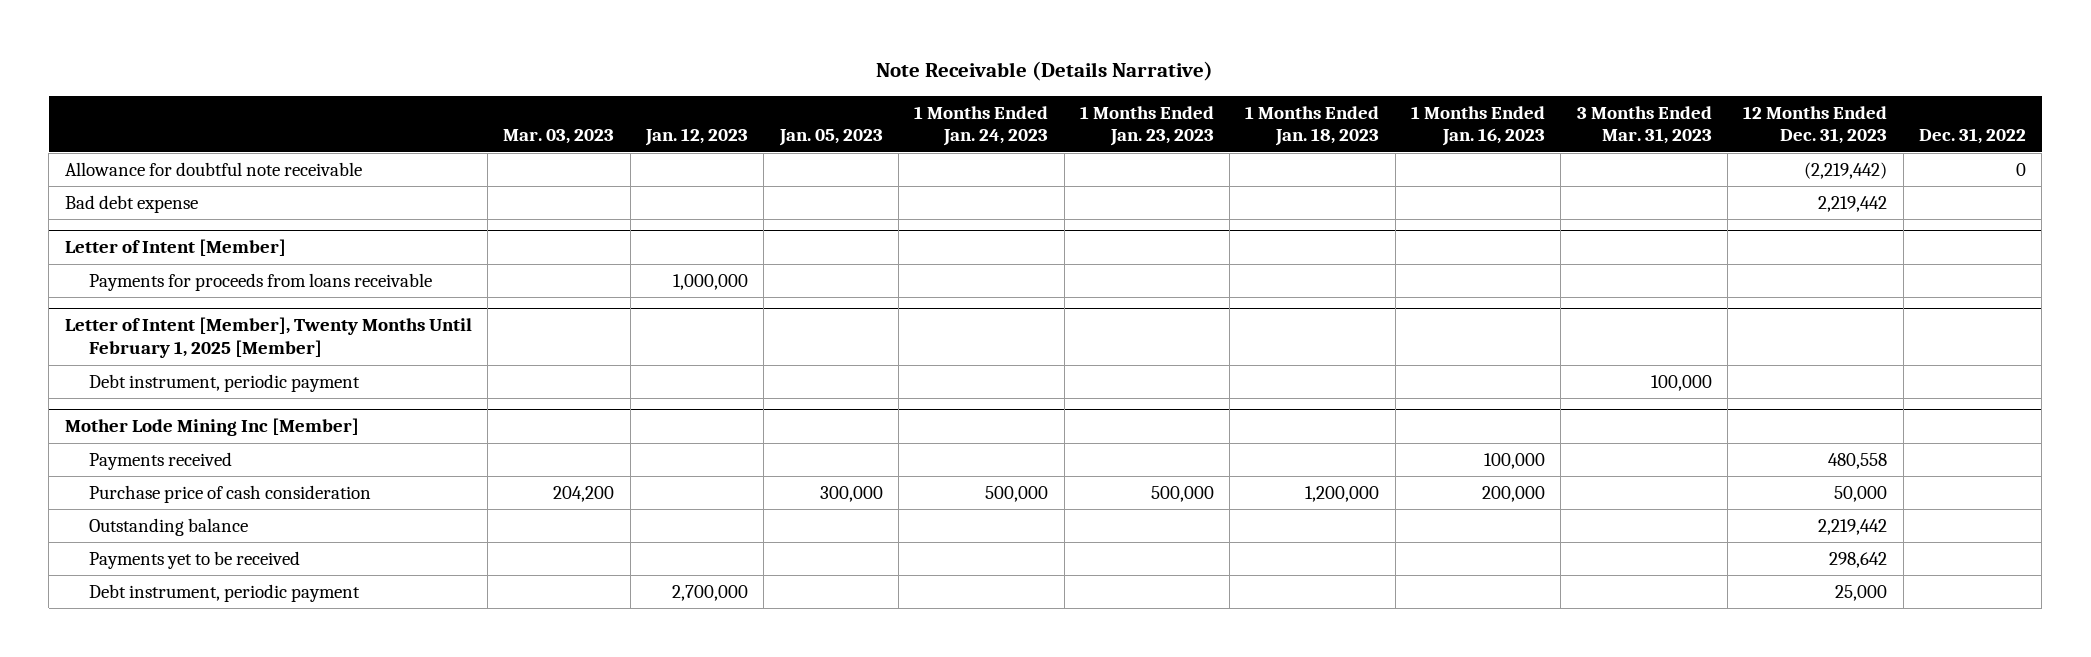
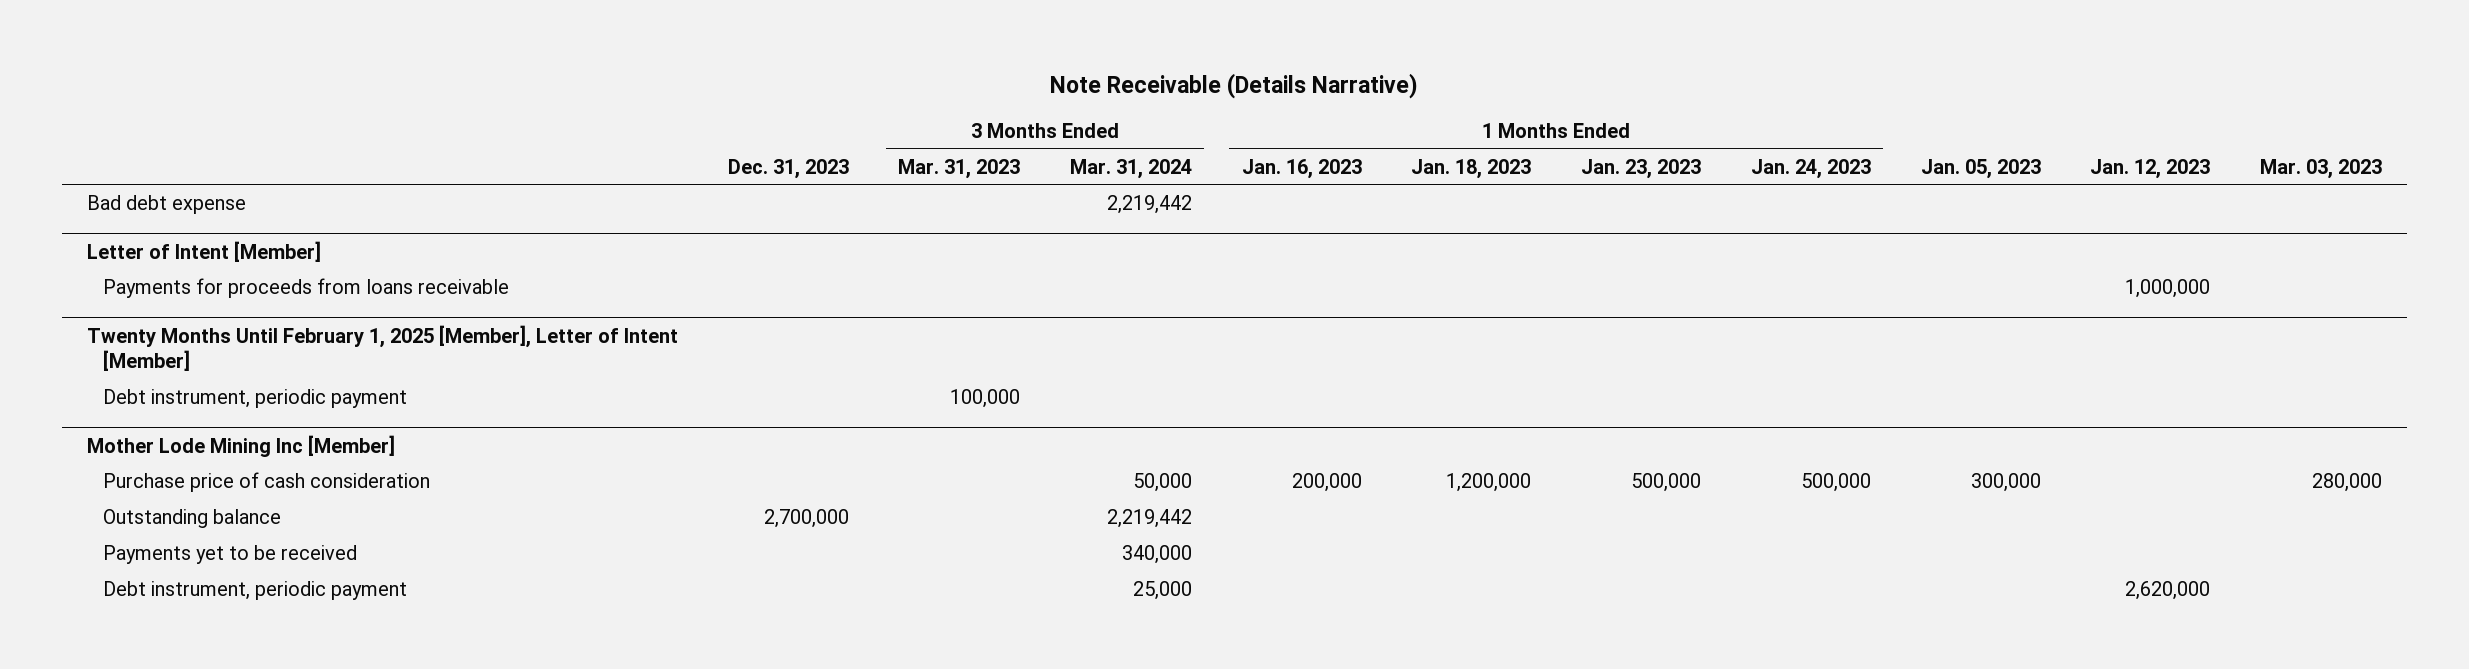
- | Mar. 03, 2023 | Jan. 12, 2023 | Jan. 05, 2023 | 1 Months Ended Jan. 24, 2023 | 1 Months Ended Jan. 23, 2023 | 1 Months Ended Jan. 18, 2023 | 1 Months Ended Jan. 16, 2023 | 3 Months Ended Mar. 31, 2023 | 12 Months Ended Dec. 31, 2023 | Dec. 31, 2022
+ | Dec. 31, 2023 | 3 Months Ended Mar. 31, 2023 | 3 Months Ended Mar. 31, 2024 | 1 Months Ended Jan. 16, 2023 | 1 Months Ended Jan. 18, 2023 | 1 Months Ended Jan. 23, 2023 | 1 Months Ended Jan. 24, 2023 | Jan. 05, 2023 | Jan. 12, 2023 | Mar. 03, 2023
- Allowance for doubtful note receivable | | | | | | | | | (2,219,442) | 0
- Letter of Intent [Member], Twenty Months Until February 1, 2025 [Member]
+ Twenty Months Until February 1, 2025 [Member], Letter of Intent [Member]
@ Mother Lode Mining Inc [Member]
- Payments received | | | | | | | 100,000 | | 480,558 |
- Purchase price of cash consideration | 204,200 | | 300,000 | 500,000 | 500,000 | 1,200,000 | 200,000 | | 50,000 |
+ Purchase price of cash consideration | | | 50,000 | 200,000 | 1,200,000 | 500,000 | 500,000 | 300,000 | | 280,000
- Debt instrument, periodic payment | | 2,700,000 | | | | | | | 25,000 |
+ Debt instrument, periodic payment | | | 25,000 | | | | | | 2,620,000 |

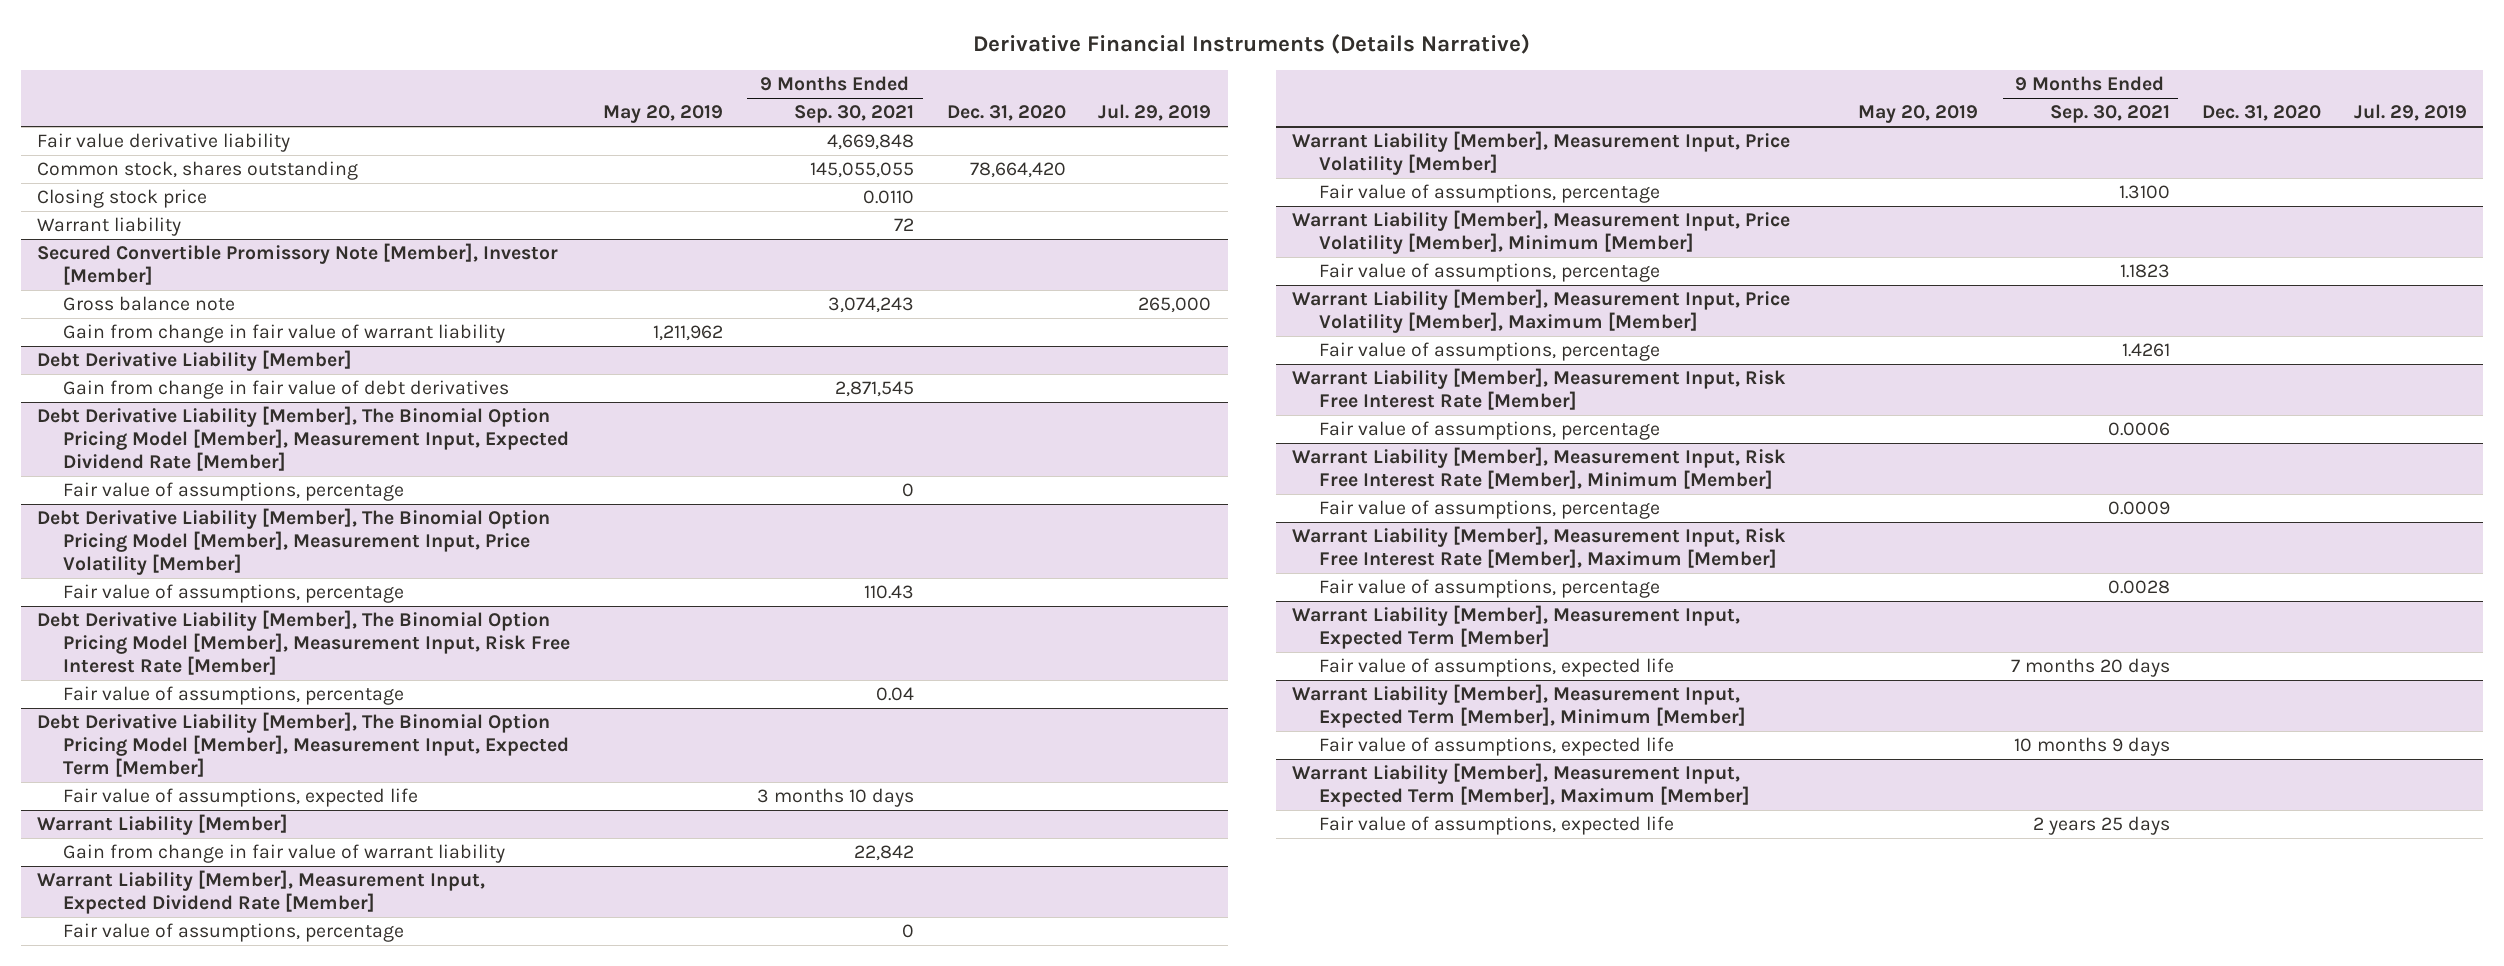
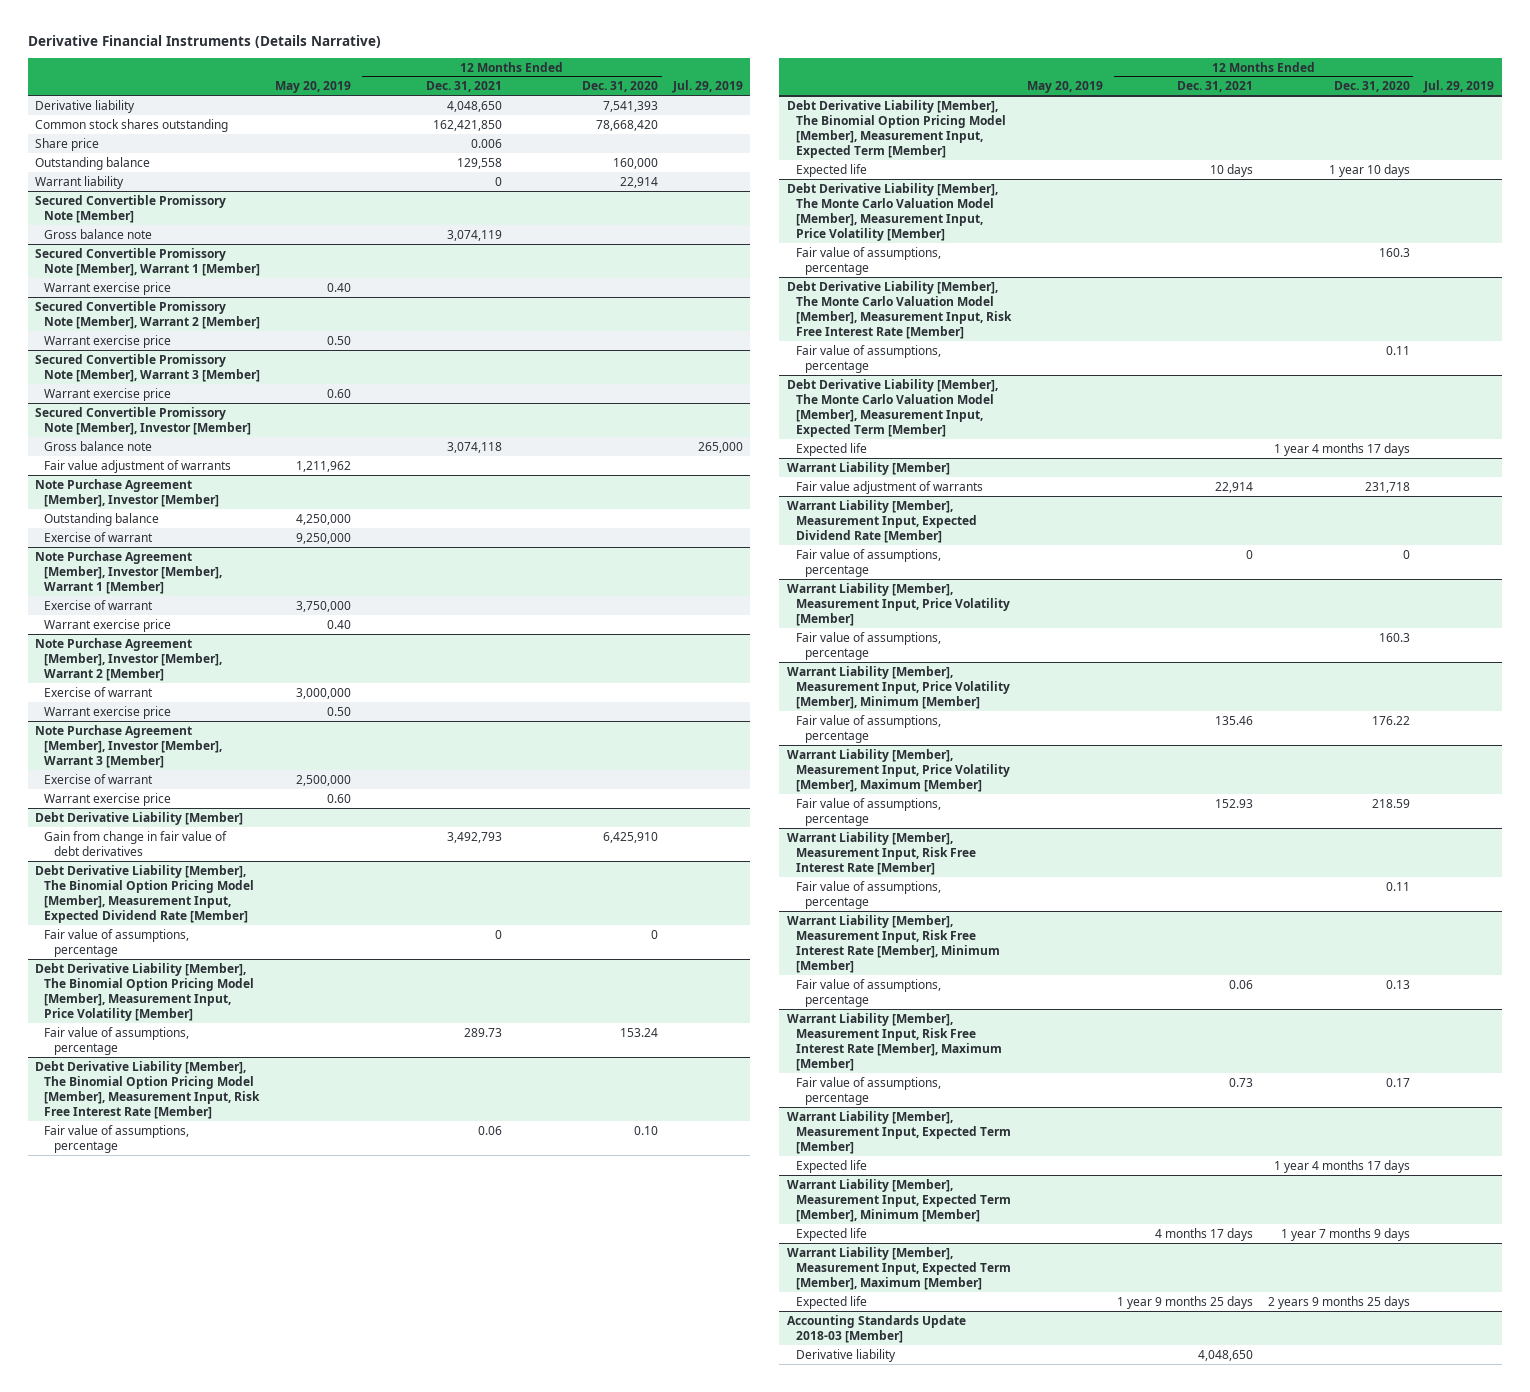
- | May 20, 2019 | 9 Months Ended Sep. 30, 2021 | Dec. 31, 2020 | Jul. 29, 2019
+ | May 20, 2019 | 12 Months Ended Dec. 31, 2021 | 12 Months Ended Dec. 31, 2020 | Jul. 29, 2019
- Fair value derivative liability | | 4,669,848 | |
- Common stock, shares outstanding | | 145,055,055 | 78,664,420 |
- Closing stock price | | 0.0110 | |
+ Derivative liability | | 4,048,650 | 7,541,393 |
+ Common stock shares outstanding | | 162,421,850 | 78,668,420 |
+ Share price | | 0.006 | |
+ Outstanding balance | | 129,558 | 160,000 |
+ Secured Convertible Promissory Note [Member]
+ Gross balance note | | 3,074,119 | |
+ Secured Convertible Promissory Note [Member], Warrant 1 [Member]
+ Warrant exercise price | 0.40 | | |
+ Secured Convertible Promissory Note [Member], Warrant 2 [Member]
+ Warrant exercise price | 0.50 | | |
+ Secured Convertible Promissory Note [Member], Warrant 3 [Member]
+ Warrant exercise price | 0.60 | | |
@ Secured Convertible Promissory Note [Member], Investor [Member]
- Gain from change in fair value of warrant liability | 1,211,962 | | |
+ Fair value adjustment of warrants | 1,211,962 | | |
+ Note Purchase Agreement [Member], Investor [Member]
+ Outstanding balance | 4,250,000 | | |
+ Exercise of warrant | 9,250,000 | | |
+ Note Purchase Agreement [Member], Investor [Member], Warrant 1 [Member]
+ Exercise of warrant | 3,750,000 | | |
+ Warrant exercise price | 0.40 | | |
+ Note Purchase Agreement [Member], Investor [Member], Warrant 2 [Member]
+ Exercise of warrant | 3,000,000 | | |
+ Warrant exercise price | 0.50 | | |
+ Note Purchase Agreement [Member], Investor [Member], Warrant 3 [Member]
+ Exercise of warrant | 2,500,000 | | |
+ Warrant exercise price | 0.60 | | |
@ Debt Derivative Liability [Member], The Binomial Option Pricing Model [Member], Measurement Input, Expected Term [Member]
- Fair value of assumptions, expected life | | 3 months 10 days | |
+ Expected life | | 10 days | 1 year 10 days |
+ Debt Derivative Liability [Member], The Monte Carlo Valuation Model [Member], Measurement Input, Price Volatility [Member]
+ Fair value of assumptions, percentage | | | 160.3 |
+ Debt Derivative Liability [Member], The Monte Carlo Valuation Model [Member], Measurement Input, Risk Free Interest Rate [Member]
+ Fair value of assumptions, percentage | | | 0.11 |
+ Debt Derivative Liability [Member], The Monte Carlo Valuation Model [Member], Measurement Input, Expected Term [Member]
+ Expected life | | | 1 year 4 months 17 days |
@ Warrant Liability [Member]
- Gain from change in fair value of warrant liability | | 22,842 | |
+ Fair value adjustment of warrants | | 22,914 | 231,718 |
@ Warrant Liability [Member], Measurement Input, Expected Term [Member]
- Fair value of assumptions, expected life | | 7 months 20 days | |
+ Expected life | | | 1 year 4 months 17 days |
@ Warrant Liability [Member], Measurement Input, Expected Term [Member], Minimum [Member]
- Fair value of assumptions, expected life | | 10 months 9 days | |
+ Expected life | | 4 months 17 days | 1 year 7 months 9 days |
@ Warrant Liability [Member], Measurement Input, Expected Term [Member], Maximum [Member]
- Fair value of assumptions, expected life | | 2 years 25 days | |
+ Expected life | | 1 year 9 months 25 days | 2 years 9 months 25 days |
+ Accounting Standards Update 2018-03 [Member]
+ Derivative liability | | 4,048,650 | |

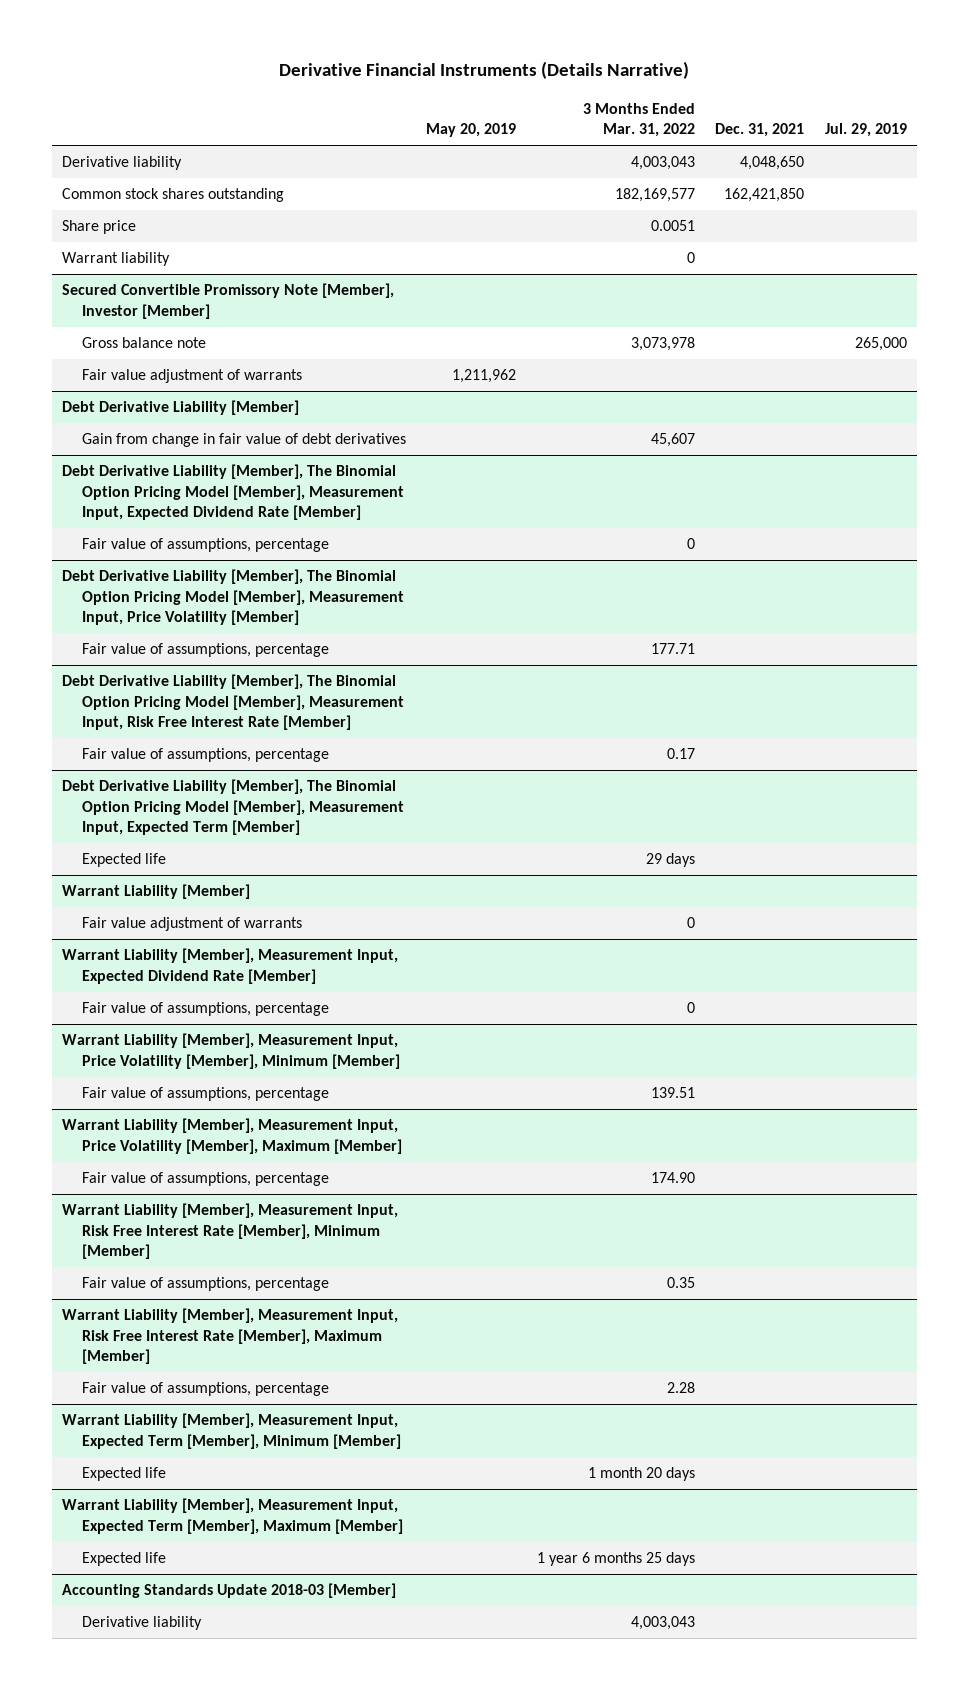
- | May 20, 2019 | 12 Months Ended Dec. 31, 2021 | 12 Months Ended Dec. 31, 2020 | Jul. 29, 2019
+ | May 20, 2019 | 3 Months Ended Mar. 31, 2022 | Dec. 31, 2021 | Jul. 29, 2019
- Outstanding balance | | 129,558 | 160,000 |
- Secured Convertible Promissory Note [Member]
- Gross balance note | | 3,074,119 | |
- Secured Convertible Promissory Note [Member], Warrant 1 [Member]
- Warrant exercise price | 0.40 | | |
- Secured Convertible Promissory Note [Member], Warrant 2 [Member]
- Warrant exercise price | 0.50 | | |
- Secured Convertible Promissory Note [Member], Warrant 3 [Member]
- Warrant exercise price | 0.60 | | |
- Note Purchase Agreement [Member], Investor [Member]
- Outstanding balance | 4,250,000 | | |
- Exercise of warrant | 9,250,000 | | |
- Note Purchase Agreement [Member], Investor [Member], Warrant 1 [Member]
- Exercise of warrant | 3,750,000 | | |
- Warrant exercise price | 0.40 | | |
- Note Purchase Agreement [Member], Investor [Member], Warrant 2 [Member]
- Exercise of warrant | 3,000,000 | | |
- Warrant exercise price | 0.50 | | |
- Note Purchase Agreement [Member], Investor [Member], Warrant 3 [Member]
- Exercise of warrant | 2,500,000 | | |
- Warrant exercise price | 0.60 | | |
- Debt Derivative Liability [Member], The Monte Carlo Valuation Model [Member], Measurement Input, Price Volatility [Member]
- Fair value of assumptions, percentage | | | 160.3 |
- Debt Derivative Liability [Member], The Monte Carlo Valuation Model [Member], Measurement Input, Risk Free Interest Rate [Member]
- Fair value of assumptions, percentage | | | 0.11 |
- Debt Derivative Liability [Member], The Monte Carlo Valuation Model [Member], Measurement Input, Expected Term [Member]
- Expected life | | | 1 year 4 months 17 days |
- Warrant Liability [Member], Measurement Input, Price Volatility [Member]
- Fair value of assumptions, percentage | | | 160.3 |
- Warrant Liability [Member], Measurement Input, Risk Free Interest Rate [Member]
- Fair value of assumptions, percentage | | | 0.11 |
- Warrant Liability [Member], Measurement Input, Expected Term [Member]
- Expected life | | | 1 year 4 months 17 days |

